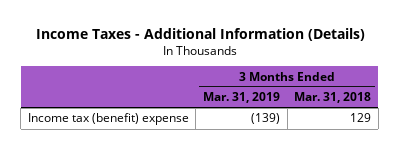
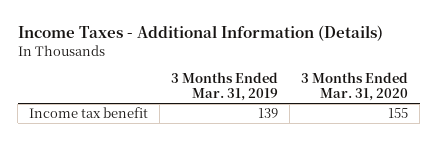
- | 3 Months Ended Mar. 31, 2019 | 3 Months Ended Mar. 31, 2018
+ | 3 Months Ended Mar. 31, 2019 | 3 Months Ended Mar. 31, 2020
- Income tax (benefit) expense | (139) | 129
+ Income tax benefit | 139 | 155

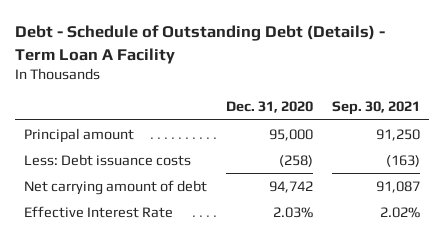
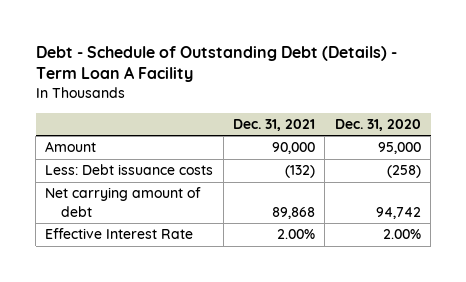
- | Dec. 31, 2020 | Sep. 30, 2021
+ | Dec. 31, 2021 | Dec. 31, 2020
- Principal amount | 95,000 | 91,250
+ Amount | 90,000 | 95,000
- Effective Interest Rate | 2.03% | 2.02%
+ Effective Interest Rate | 2.00% | 2.00%

